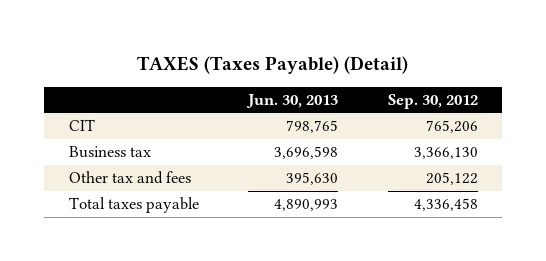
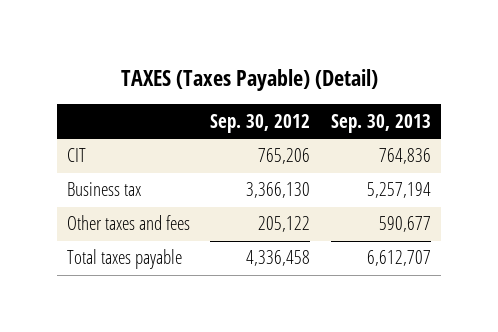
- | Jun. 30, 2013 | Sep. 30, 2012
+ | Sep. 30, 2012 | Sep. 30, 2013
- Other tax and fees | 395,630 | 205,122
+ Other taxes and fees | 205,122 | 590,677

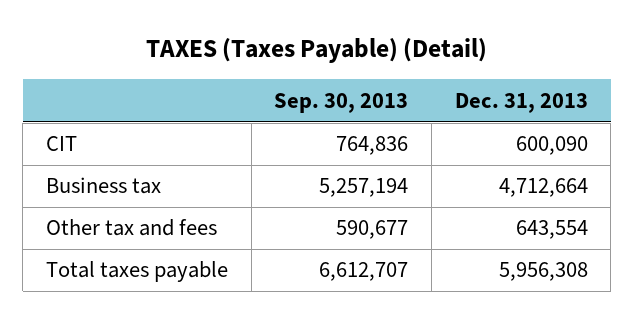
- | Sep. 30, 2012 | Sep. 30, 2013
+ | Sep. 30, 2013 | Dec. 31, 2013
- Other taxes and fees | 205,122 | 590,677
+ Other tax and fees | 590,677 | 643,554

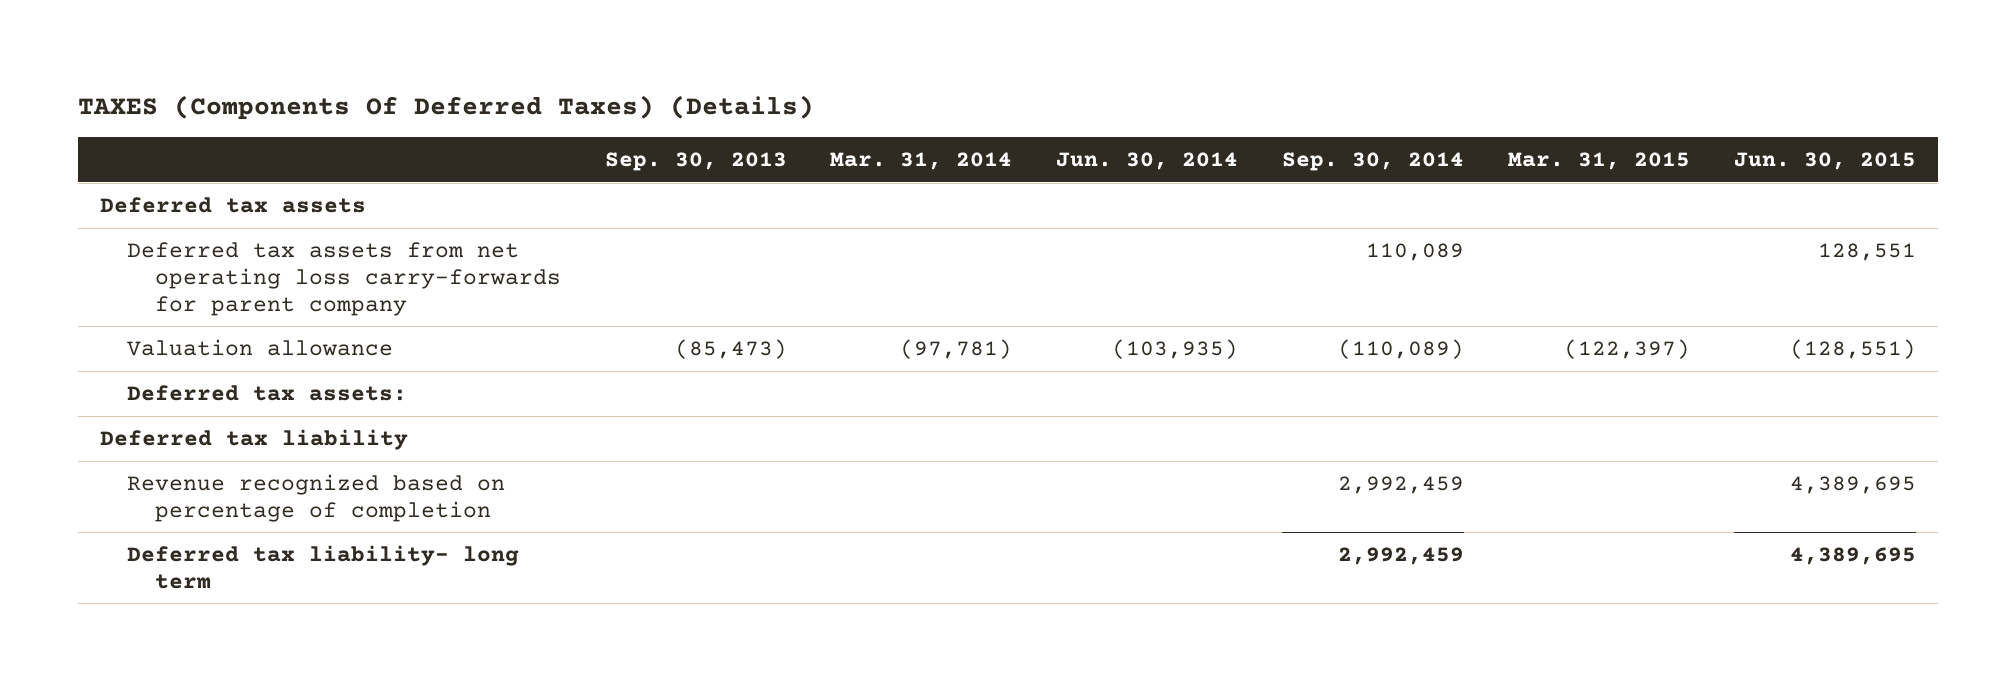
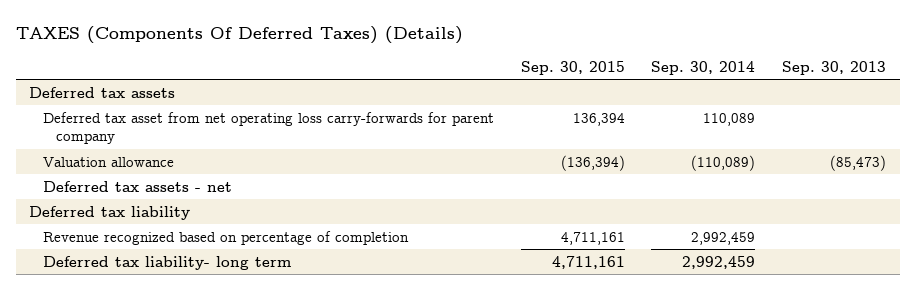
- | Sep. 30, 2013 | Mar. 31, 2014 | Jun. 30, 2014 | Sep. 30, 2014 | Mar. 31, 2015 | Jun. 30, 2015
+ | Sep. 30, 2015 | Sep. 30, 2014 | Sep. 30, 2013
- Deferred tax assets from net operating loss carry-forwards for parent company | | | | 110,089 | | 128,551
+ Deferred tax asset from net operating loss carry-forwards for parent company | 136,394 | 110,089 |
- Deferred tax assets:
+ Deferred tax assets - net

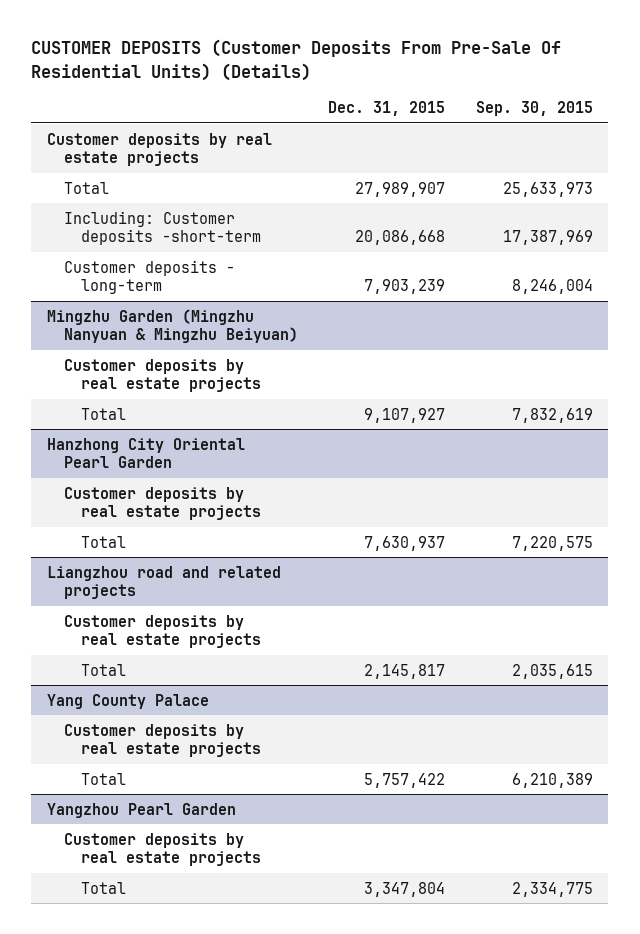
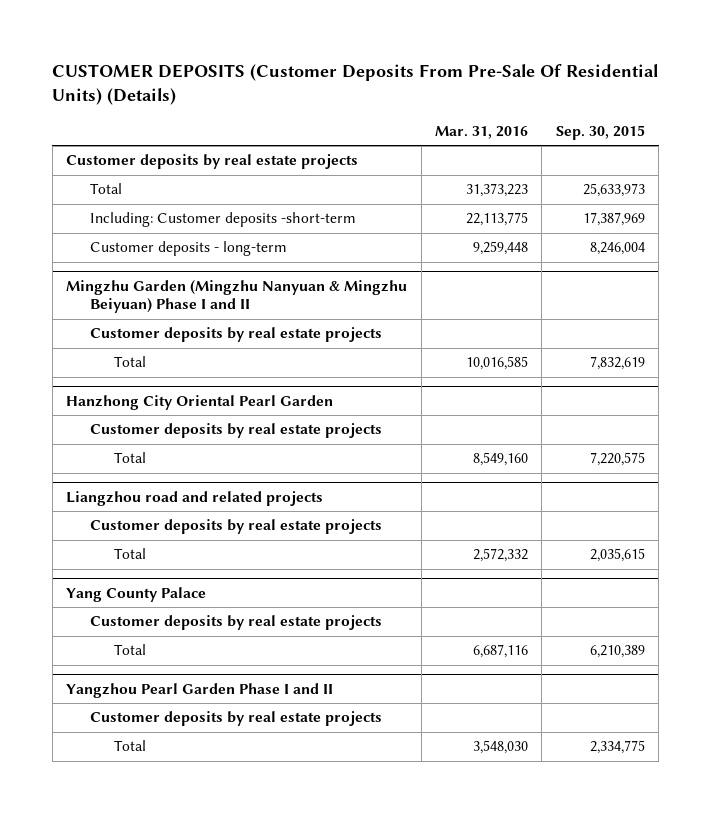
- | Dec. 31, 2015 | Sep. 30, 2015
+ | Mar. 31, 2016 | Sep. 30, 2015
- Mingzhu Garden (Mingzhu Nanyuan & Mingzhu Beiyuan)
+ Mingzhu Garden (Mingzhu Nanyuan & Mingzhu Beiyuan) Phase I and II
- Yangzhou Pearl Garden
+ Yangzhou Pearl Garden Phase I and II

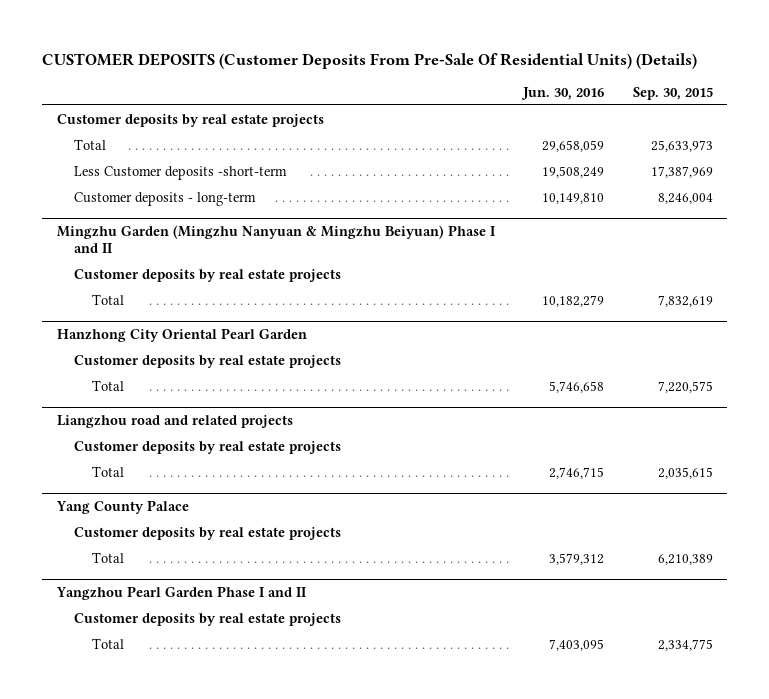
- | Mar. 31, 2016 | Sep. 30, 2015
+ | Jun. 30, 2016 | Sep. 30, 2015
- Including: Customer deposits -short-term | 22,113,775 | 17,387,969
+ Less Customer deposits -short-term | 19,508,249 | 17,387,969

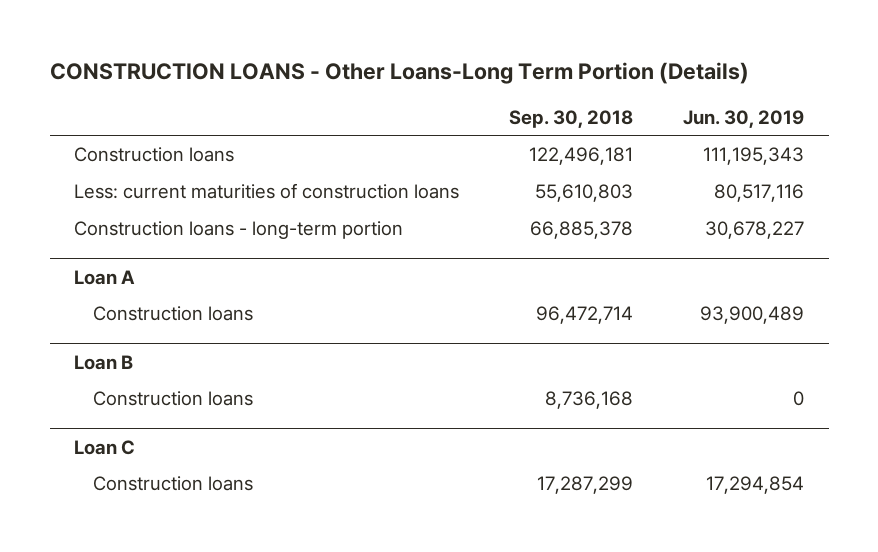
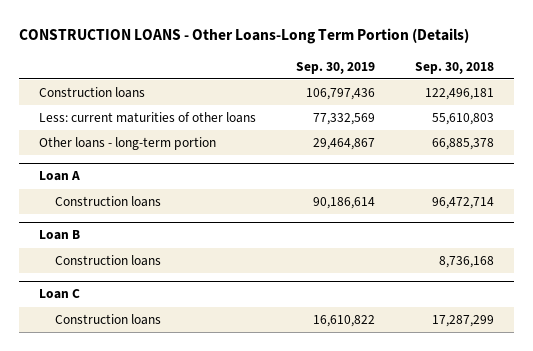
- | Sep. 30, 2018 | Jun. 30, 2019
+ | Sep. 30, 2019 | Sep. 30, 2018
- Less: current maturities of construction loans | 55,610,803 | 80,517,116
- Construction loans - long-term portion | 66,885,378 | 30,678,227
+ Less: current maturities of other loans | 77,332,569 | 55,610,803
+ Other loans - long-term portion | 29,464,867 | 66,885,378

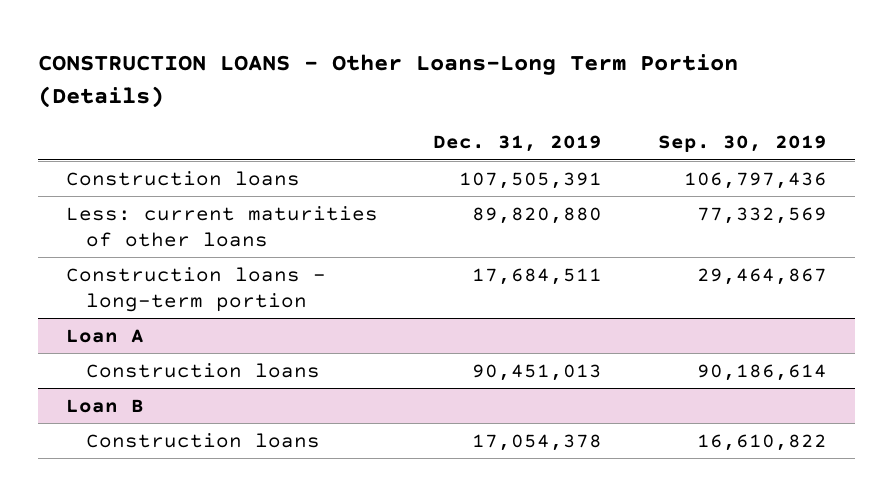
- | Sep. 30, 2019 | Sep. 30, 2018
+ | Dec. 31, 2019 | Sep. 30, 2019
- Other loans - long-term portion | 29,464,867 | 66,885,378
+ Construction loans - long-term portion | 17,684,511 | 29,464,867
@ Loan B
- Construction loans | | 8,736,168
- Loan C

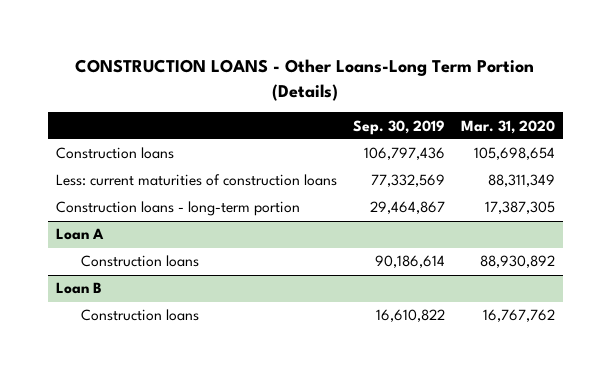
- | Dec. 31, 2019 | Sep. 30, 2019
+ | Sep. 30, 2019 | Mar. 31, 2020
- Less: current maturities of other loans | 89,820,880 | 77,332,569
+ Less: current maturities of construction loans | 77,332,569 | 88,311,349

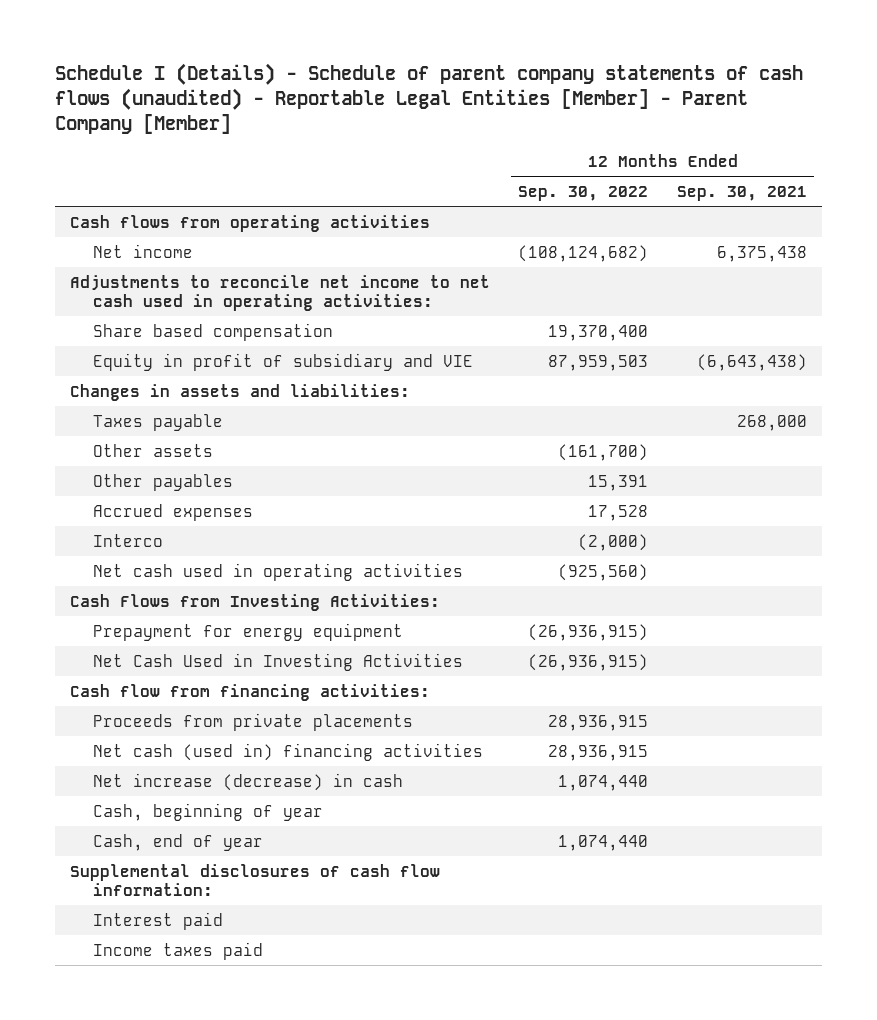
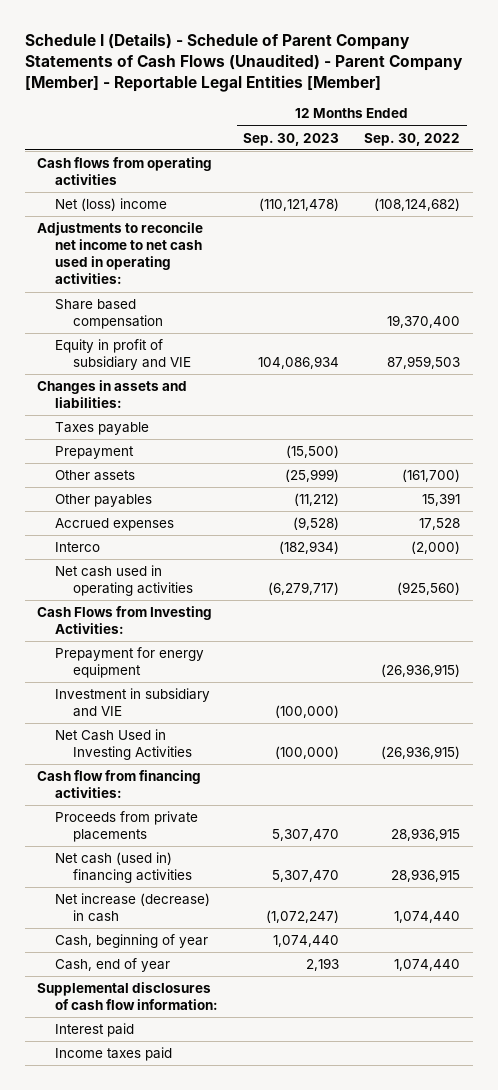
- Schedule I (Details) - Schedule of parent company statements of cash flows (unaudited) - Reportable Legal Entities [Member] - Parent Company [Member]
+ Schedule I (Details) - Schedule of Parent Company Statements of Cash Flows (Unaudited) - Parent Company [Member] - Reportable Legal Entities [Member]
- | 12 Months Ended Sep. 30, 2022 | 12 Months Ended Sep. 30, 2021
+ | 12 Months Ended Sep. 30, 2023 | 12 Months Ended Sep. 30, 2022
- Net income | (108,124,682) | 6,375,438
+ Net (loss) income | (110,121,478) | (108,124,682)
+ Prepayment | (15,500) |
+ Investment in subsidiary and VIE | (100,000) |

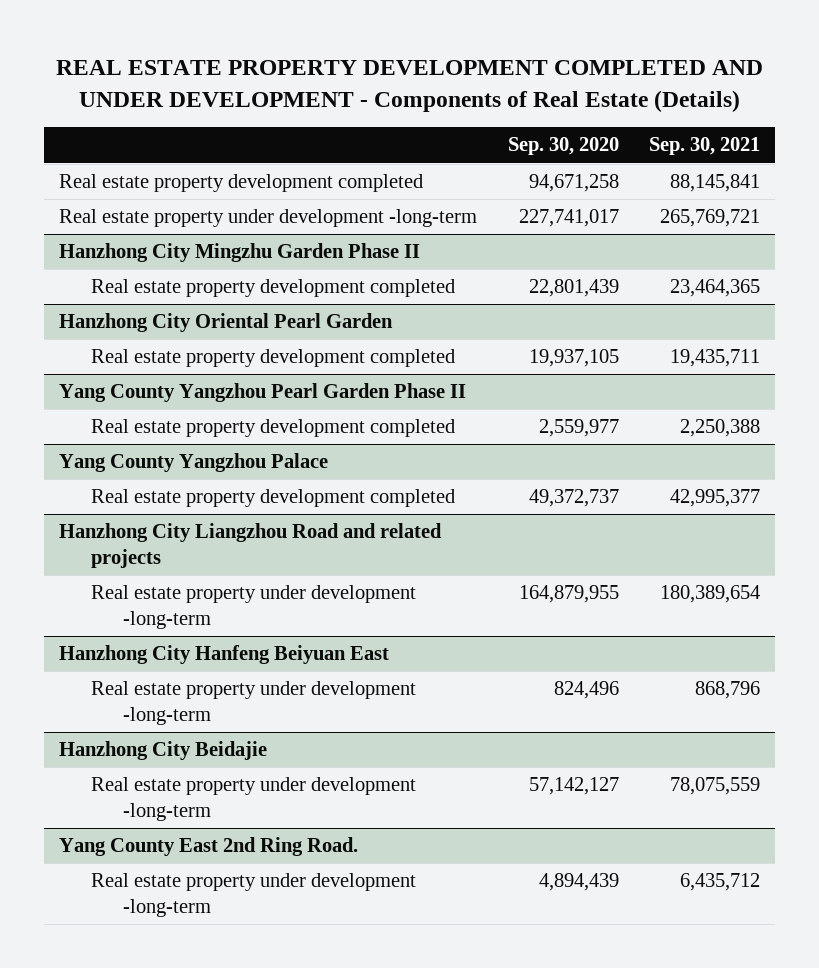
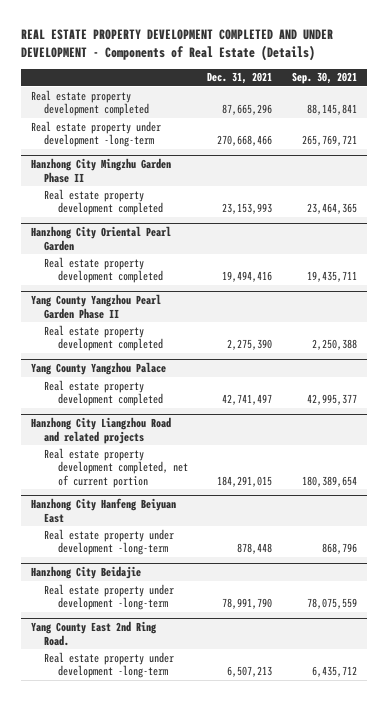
- | Sep. 30, 2020 | Sep. 30, 2021
+ | Dec. 31, 2021 | Sep. 30, 2021
@ Hanzhong City Liangzhou Road and related projects
- Real estate property under development -long-term | 164,879,955 | 180,389,654
+ Real estate property development completed, net of current portion | 184,291,015 | 180,389,654

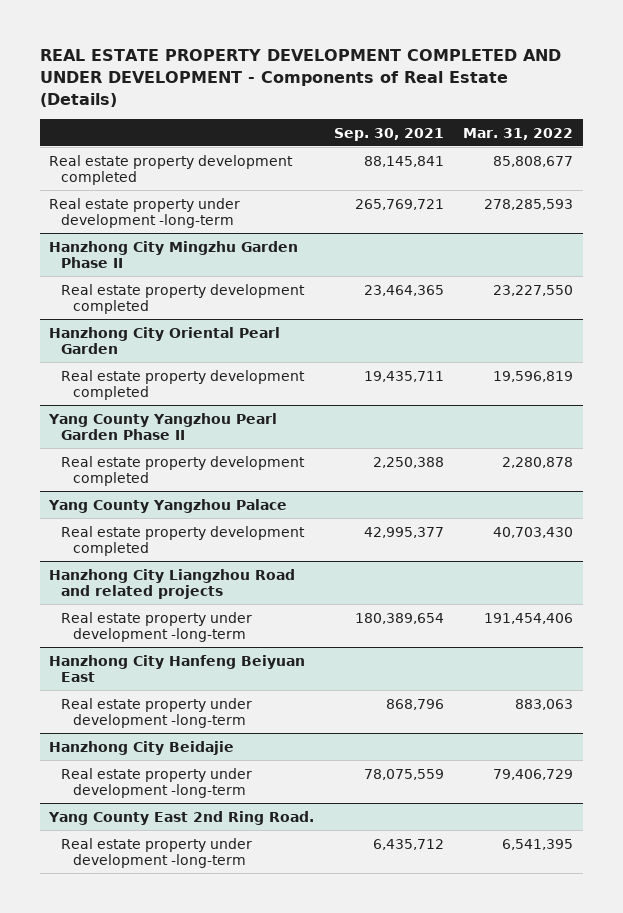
- | Dec. 31, 2021 | Sep. 30, 2021
+ | Sep. 30, 2021 | Mar. 31, 2022
@ Hanzhong City Liangzhou Road and related projects
- Real estate property development completed, net of current portion | 184,291,015 | 180,389,654
+ Real estate property under development -long-term | 180,389,654 | 191,454,406

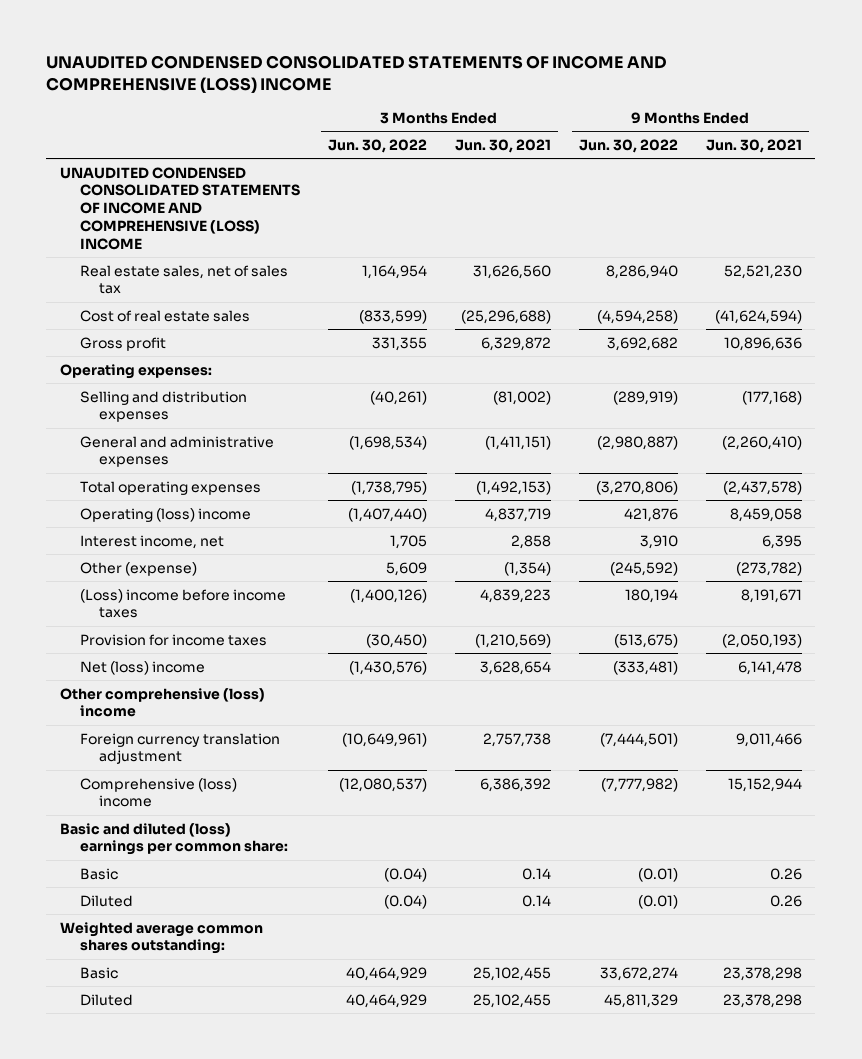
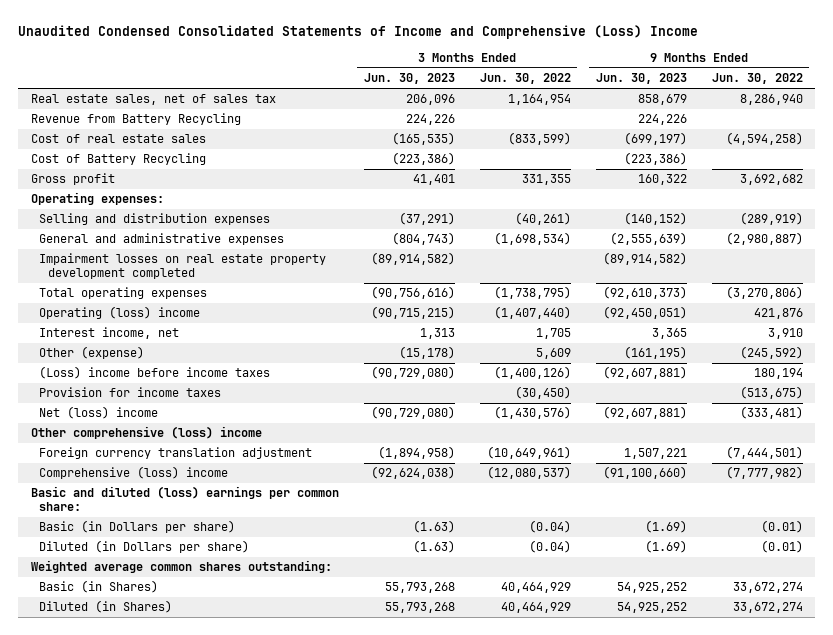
- UNAUDITED CONDENSED CONSOLIDATED STATEMENTS OF INCOME AND COMPREHENSIVE (LOSS) INCOME
+ Unaudited Condensed Consolidated Statements of Income and Comprehensive (Loss) Income
- | 3 Months Ended Jun. 30, 2022 | 3 Months Ended Jun. 30, 2021 | 9 Months Ended Jun. 30, 2022 | 9 Months Ended Jun. 30, 2021
+ | 3 Months Ended Jun. 30, 2023 | 3 Months Ended Jun. 30, 2022 | 9 Months Ended Jun. 30, 2023 | 9 Months Ended Jun. 30, 2022
- UNAUDITED CONDENSED CONSOLIDATED STATEMENTS OF INCOME AND COMPREHENSIVE (LOSS) INCOME
+ Revenue from Battery Recycling | 224,226 | | 224,226 |
+ Cost of Battery Recycling | (223,386) | | (223,386) |
+ Impairment losses on real estate property development completed | (89,914,582) | | (89,914,582) |
- Basic | (0.04) | 0.14 | (0.01) | 0.26
- Diluted | (0.04) | 0.14 | (0.01) | 0.26
+ Basic (in Dollars per share) | (1.63) | (0.04) | (1.69) | (0.01)
+ Diluted (in Dollars per share) | (1.63) | (0.04) | (1.69) | (0.01)
- Basic | 40,464,929 | 25,102,455 | 33,672,274 | 23,378,298
- Diluted | 40,464,929 | 25,102,455 | 45,811,329 | 23,378,298
+ Basic (in Shares) | 55,793,268 | 40,464,929 | 54,925,252 | 33,672,274
+ Diluted (in Shares) | 55,793,268 | 40,464,929 | 54,925,252 | 33,672,274

